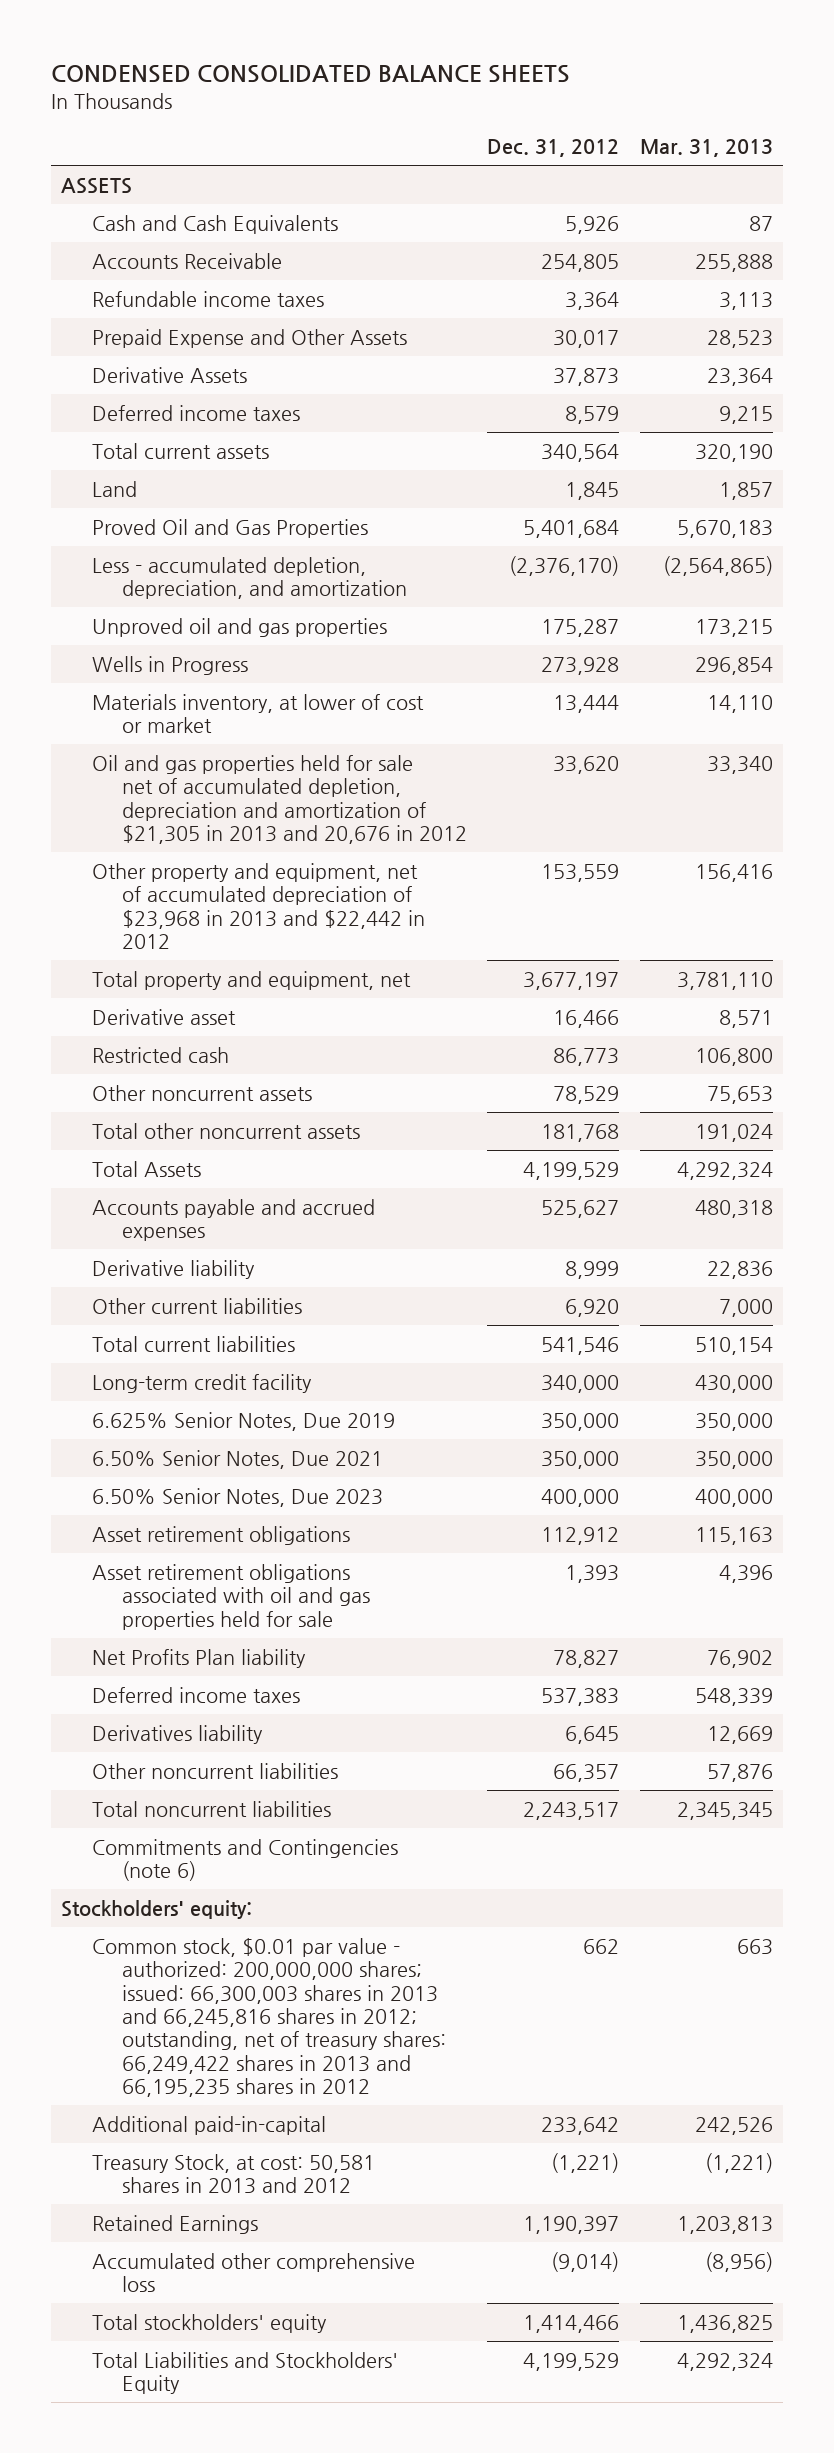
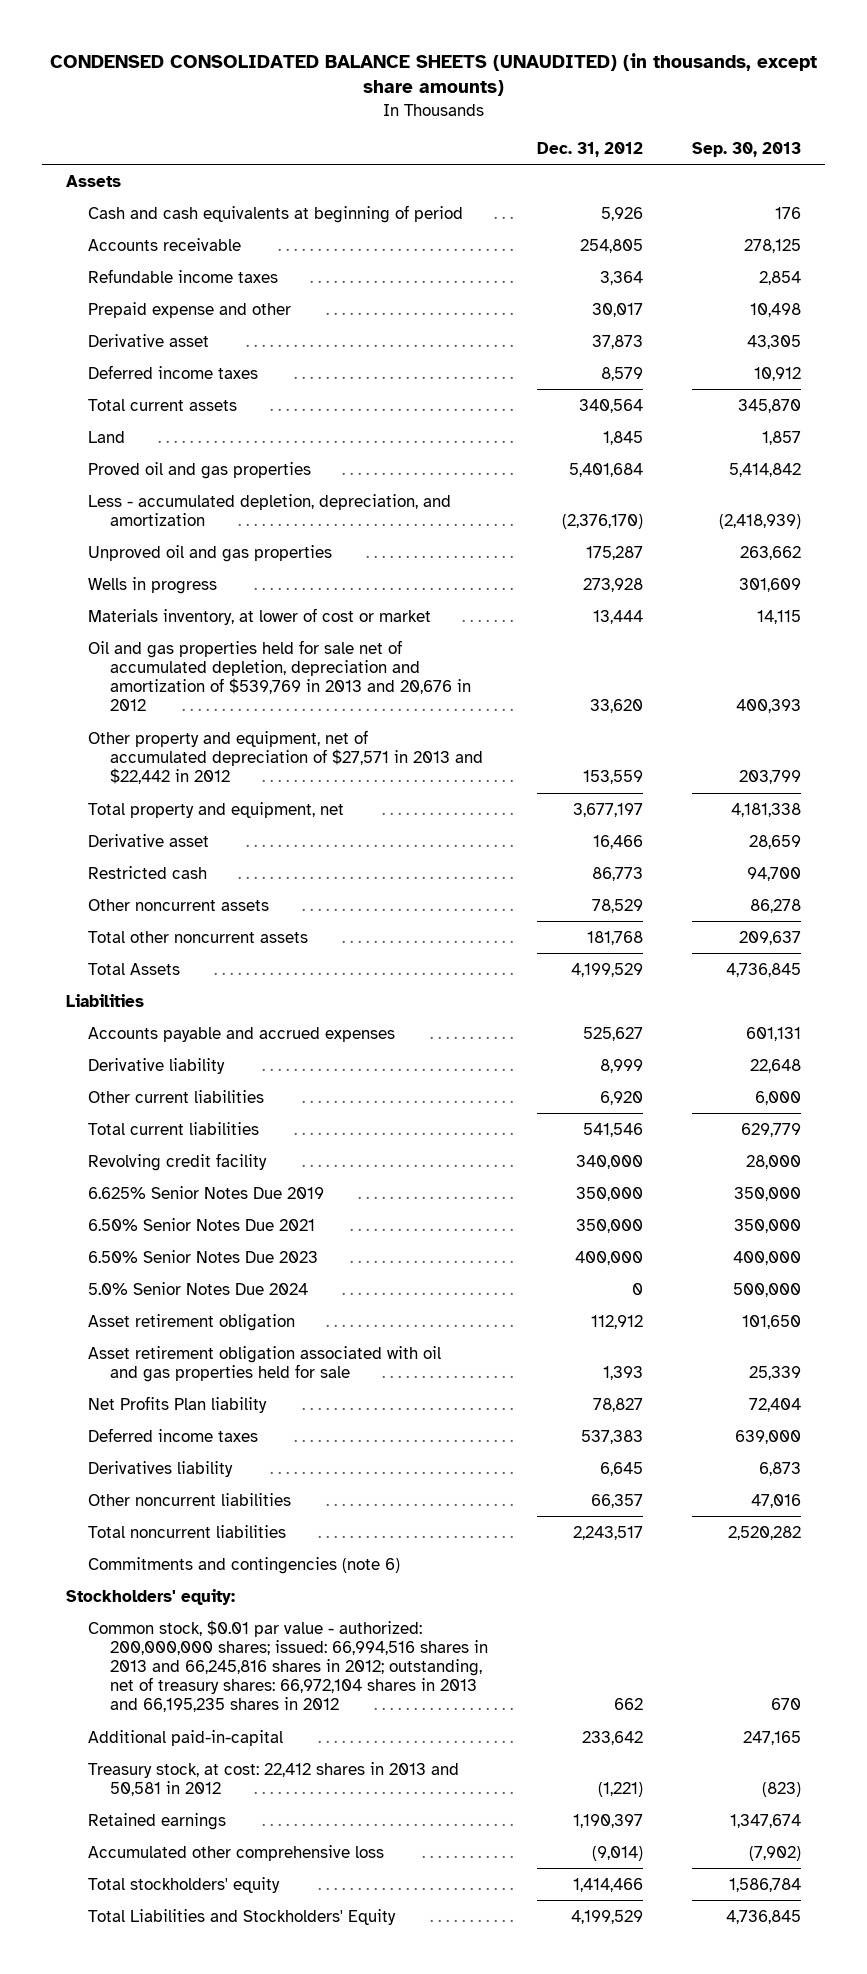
- CONDENSED CONSOLIDATED BALANCE SHEETS
+ CONDENSED CONSOLIDATED BALANCE SHEETS (UNAUDITED) (in thousands, except share amounts)
- | Dec. 31, 2012 | Mar. 31, 2013
+ | Dec. 31, 2012 | Sep. 30, 2013
- ASSETS
- Cash and Cash Equivalents | 5,926 | 87
- Accounts Receivable | 254,805 | 255,888
+ Assets
+ Cash and cash equivalents at beginning of period | 5,926 | 176
+ Accounts receivable | 254,805 | 278,125
- Prepaid Expense and Other Assets | 30,017 | 28,523
- Derivative Assets | 37,873 | 23,364
+ Prepaid expense and other | 30,017 | 10,498
+ Derivative asset | 37,873 | 43,305
- Proved Oil and Gas Properties | 5,401,684 | 5,670,183
+ Proved oil and gas properties | 5,401,684 | 5,414,842
- Wells in Progress | 273,928 | 296,854
+ Wells in progress | 273,928 | 301,609
- Oil and gas properties held for sale net of accumulated depletion, depreciation and amortization of $21,305 in 2013 and 20,676 in 2012 | 33,620 | 33,340
- Other property and equipment, net of accumulated depreciation of $23,968 in 2013 and $22,442 in 2012 | 153,559 | 156,416
+ Oil and gas properties held for sale net of accumulated depletion, depreciation and amortization of $539,769 in 2013 and 20,676 in 2012 | 33,620 | 400,393
+ Other property and equipment, net of accumulated depreciation of $27,571 in 2013 and $22,442 in 2012 | 153,559 | 203,799
+ Liabilities
- Long-term credit facility | 340,000 | 430,000
- 6.625% Senior Notes, Due 2019 | 350,000 | 350,000
- 6.50% Senior Notes, Due 2021 | 350,000 | 350,000
- 6.50% Senior Notes, Due 2023 | 400,000 | 400,000
- Asset retirement obligations | 112,912 | 115,163
- Asset retirement obligations associated with oil and gas properties held for sale | 1,393 | 4,396
+ Revolving credit facility | 340,000 | 28,000
+ 6.625% Senior Notes Due 2019 | 350,000 | 350,000
+ 6.50% Senior Notes Due 2021 | 350,000 | 350,000
+ 6.50% Senior Notes Due 2023 | 400,000 | 400,000
+ 5.0% Senior Notes Due 2024 | 0 | 500,000
+ Asset retirement obligation | 112,912 | 101,650
+ Asset retirement obligation associated with oil and gas properties held for sale | 1,393 | 25,339
- Commitments and Contingencies (note 6)
+ Commitments and contingencies (note 6)
- Common stock, $0.01 par value - authorized: 200,000,000 shares; issued: 66,300,003 shares in 2013 and 66,245,816 shares in 2012; outstanding, net of treasury shares: 66,249,422 shares in 2013 and 66,195,235 shares in 2012 | 662 | 663
+ Common stock, $0.01 par value - authorized: 200,000,000 shares; issued: 66,994,516 shares in 2013 and 66,245,816 shares in 2012; outstanding, net of treasury shares: 66,972,104 shares in 2013 and 66,195,235 shares in 2012 | 662 | 670
- Treasury Stock, at cost: 50,581 shares in 2013 and 2012 | (1,221) | (1,221)
- Retained Earnings | 1,190,397 | 1,203,813
+ Treasury stock, at cost: 22,412 shares in 2013 and 50,581 in 2012 | (1,221) | (823)
+ Retained earnings | 1,190,397 | 1,347,674

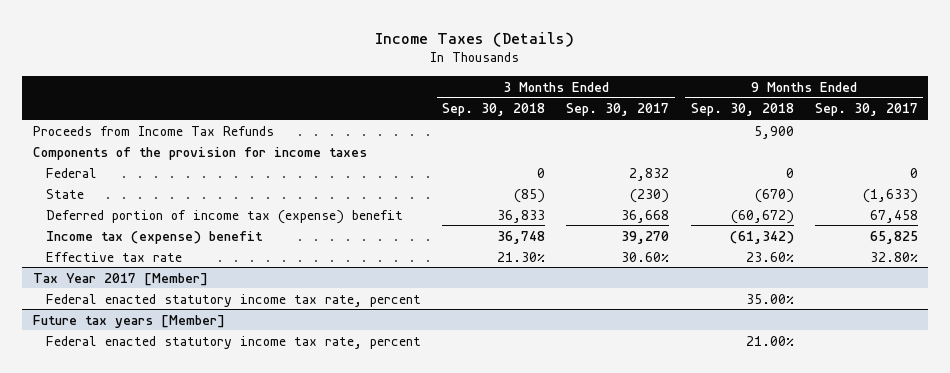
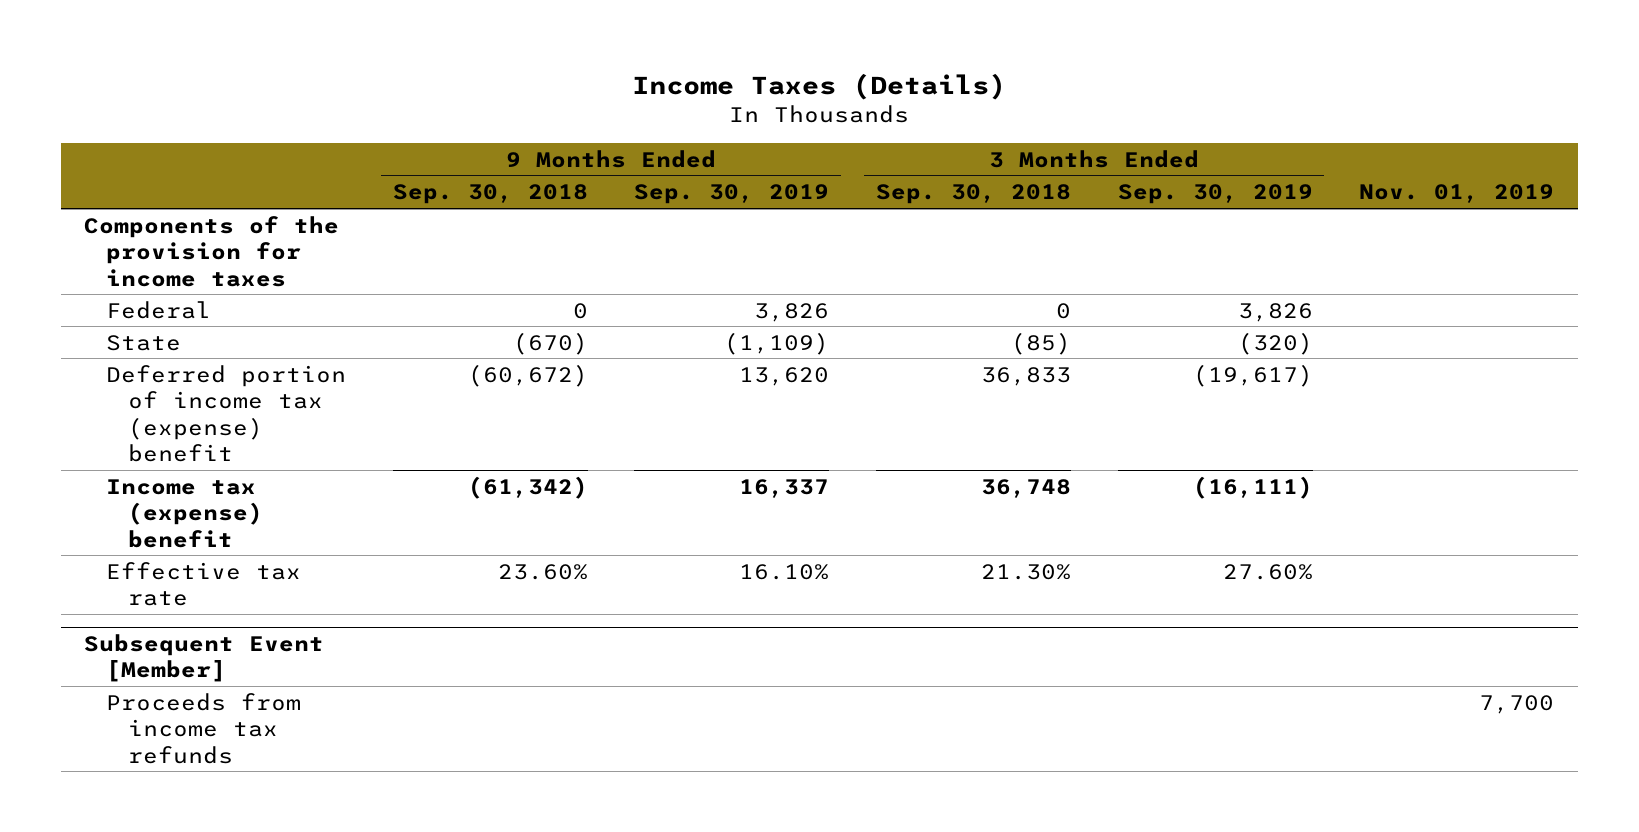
- | 3 Months Ended Sep. 30, 2018 | 3 Months Ended Sep. 30, 2017 | 9 Months Ended Sep. 30, 2018 | 9 Months Ended Sep. 30, 2017
+ | 9 Months Ended Sep. 30, 2018 | 9 Months Ended Sep. 30, 2019 | 3 Months Ended Sep. 30, 2018 | 3 Months Ended Sep. 30, 2019 | Nov. 01, 2019
- Proceeds from Income Tax Refunds | | | 5,900 |
- Tax Year 2017 [Member]
- Federal enacted statutory income tax rate, percent | | | 35.00% |
- Future tax years [Member]
- Federal enacted statutory income tax rate, percent | | | 21.00% |
+ Subsequent Event [Member]
+ Proceeds from income tax refunds | | | | | 7,700

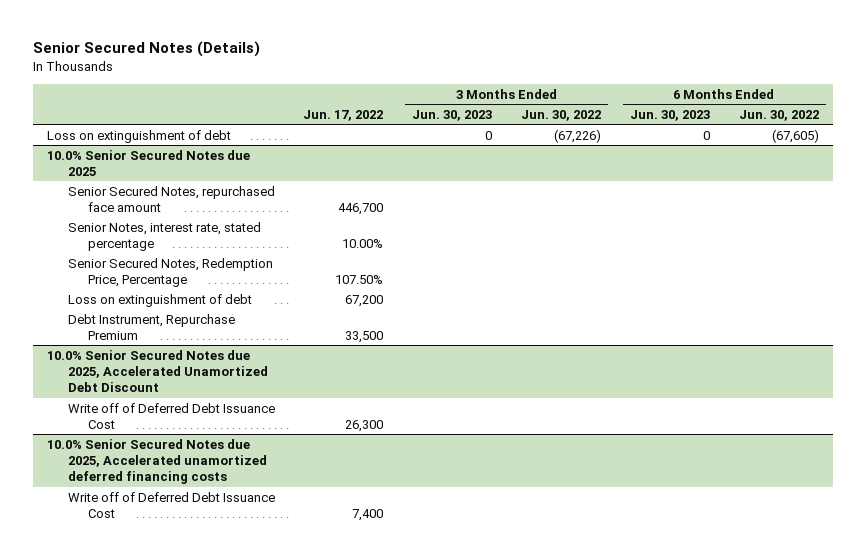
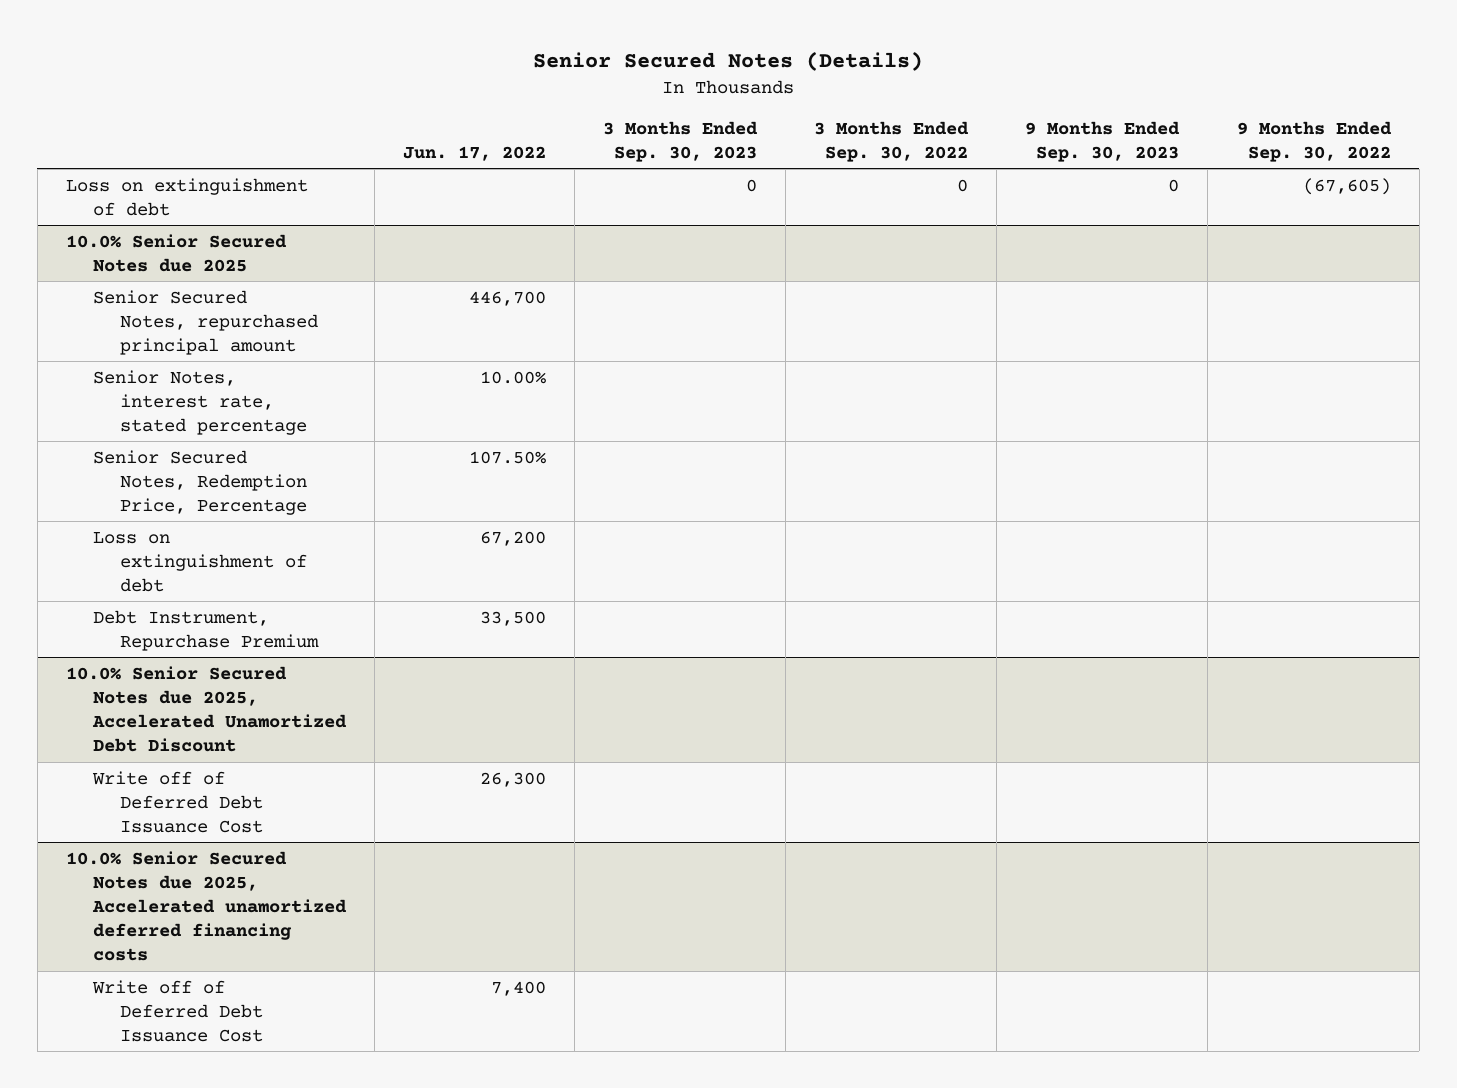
- | Jun. 17, 2022 | 3 Months Ended Jun. 30, 2023 | 3 Months Ended Jun. 30, 2022 | 6 Months Ended Jun. 30, 2023 | 6 Months Ended Jun. 30, 2022
+ | Jun. 17, 2022 | 3 Months Ended Sep. 30, 2023 | 3 Months Ended Sep. 30, 2022 | 9 Months Ended Sep. 30, 2023 | 9 Months Ended Sep. 30, 2022
@ 10.0% Senior Secured Notes due 2025
- Senior Secured Notes, repurchased face amount | 446,700 | | | |
+ Senior Secured Notes, repurchased principal amount | 446,700 | | | |

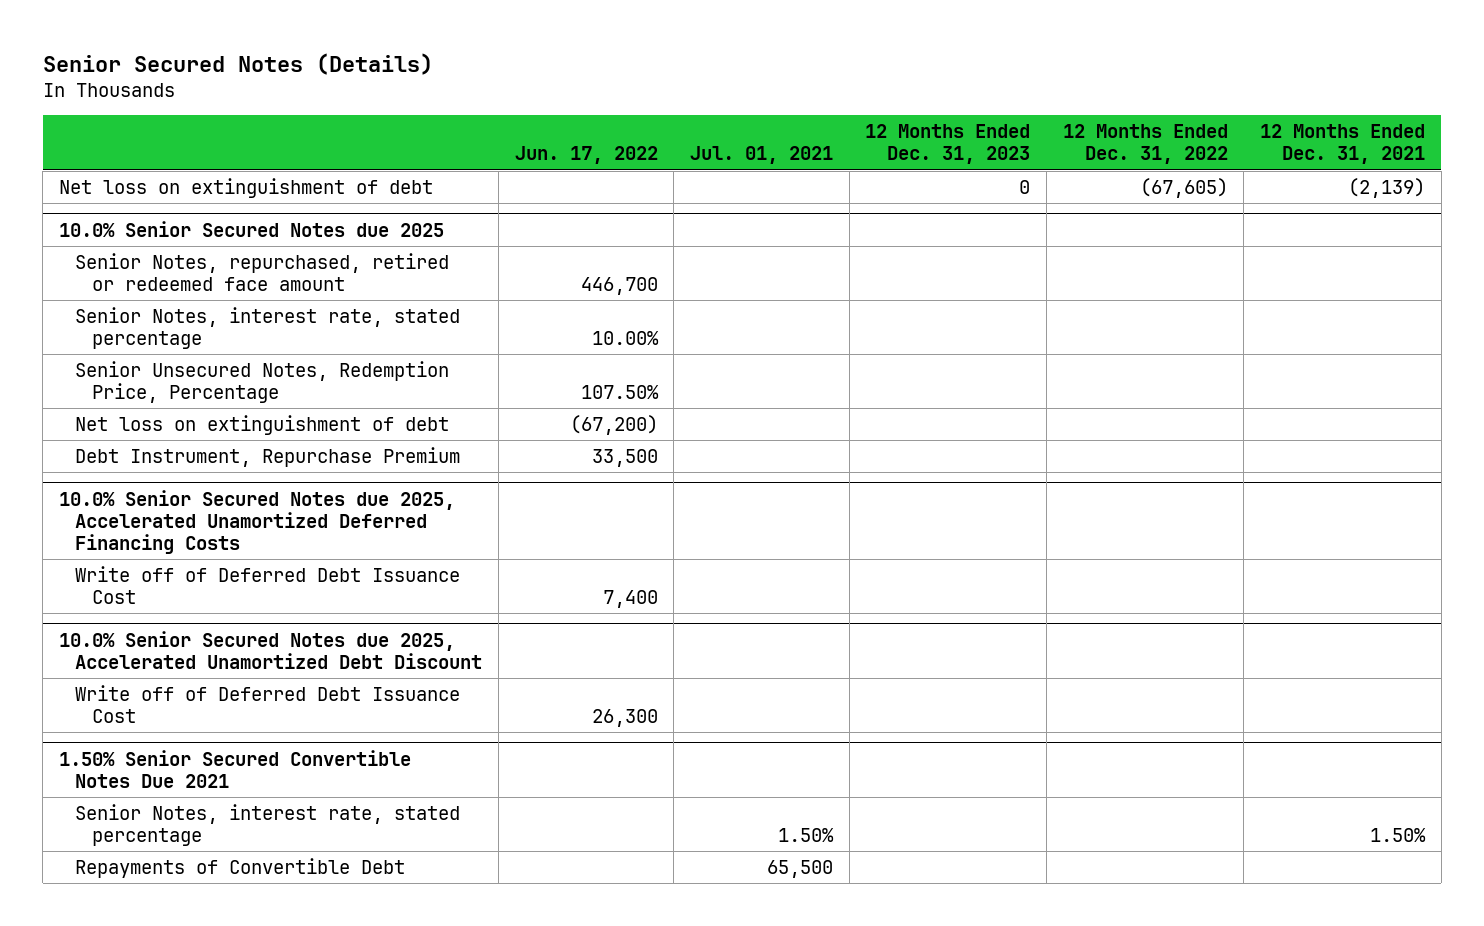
- | Jun. 17, 2022 | 3 Months Ended Sep. 30, 2023 | 3 Months Ended Sep. 30, 2022 | 9 Months Ended Sep. 30, 2023 | 9 Months Ended Sep. 30, 2022
+ | Jun. 17, 2022 | Jul. 01, 2021 | 12 Months Ended Dec. 31, 2023 | 12 Months Ended Dec. 31, 2022 | 12 Months Ended Dec. 31, 2021
- Loss on extinguishment of debt | | 0 | 0 | 0 | (67,605)
+ Net loss on extinguishment of debt | | | 0 | (67,605) | (2,139)
@ 10.0% Senior Secured Notes due 2025
- Senior Secured Notes, repurchased principal amount | 446,700 | | | |
+ Senior Notes, repurchased, retired or redeemed face amount | 446,700 | | | |
- Senior Secured Notes, Redemption Price, Percentage | 107.50% | | | |
- Loss on extinguishment of debt | 67,200 | | | |
+ Senior Unsecured Notes, Redemption Price, Percentage | 107.50% | | | |
+ Net loss on extinguishment of debt | (67,200) | | | |
+ 10.0% Senior Secured Notes due 2025, Accelerated Unamortized Deferred Financing Costs
+ Write off of Deferred Debt Issuance Cost | 7,400 | | | |
- 10.0% Senior Secured Notes due 2025, Accelerated unamortized deferred financing costs
- Write off of Deferred Debt Issuance Cost | 7,400 | | | |
+ 1.50% Senior Secured Convertible Notes Due 2021
+ Senior Notes, interest rate, stated percentage | | 1.50% | | | 1.50%
+ Repayments of Convertible Debt | | 65,500 | | |

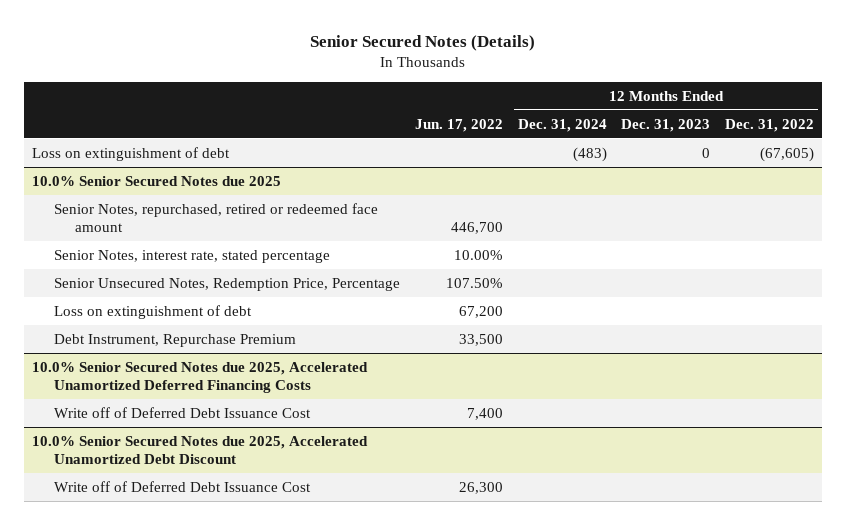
- | Jun. 17, 2022 | Jul. 01, 2021 | 12 Months Ended Dec. 31, 2023 | 12 Months Ended Dec. 31, 2022 | 12 Months Ended Dec. 31, 2021
+ | Jun. 17, 2022 | 12 Months Ended Dec. 31, 2024 | 12 Months Ended Dec. 31, 2023 | 12 Months Ended Dec. 31, 2022
- Net loss on extinguishment of debt | | | 0 | (67,605) | (2,139)
+ Loss on extinguishment of debt | | (483) | 0 | (67,605)
@ 10.0% Senior Secured Notes due 2025
- Net loss on extinguishment of debt | (67,200) | | | |
+ Loss on extinguishment of debt | 67,200 | | |
- 1.50% Senior Secured Convertible Notes Due 2021
- Senior Notes, interest rate, stated percentage | | 1.50% | | | 1.50%
- Repayments of Convertible Debt | | 65,500 | | |

